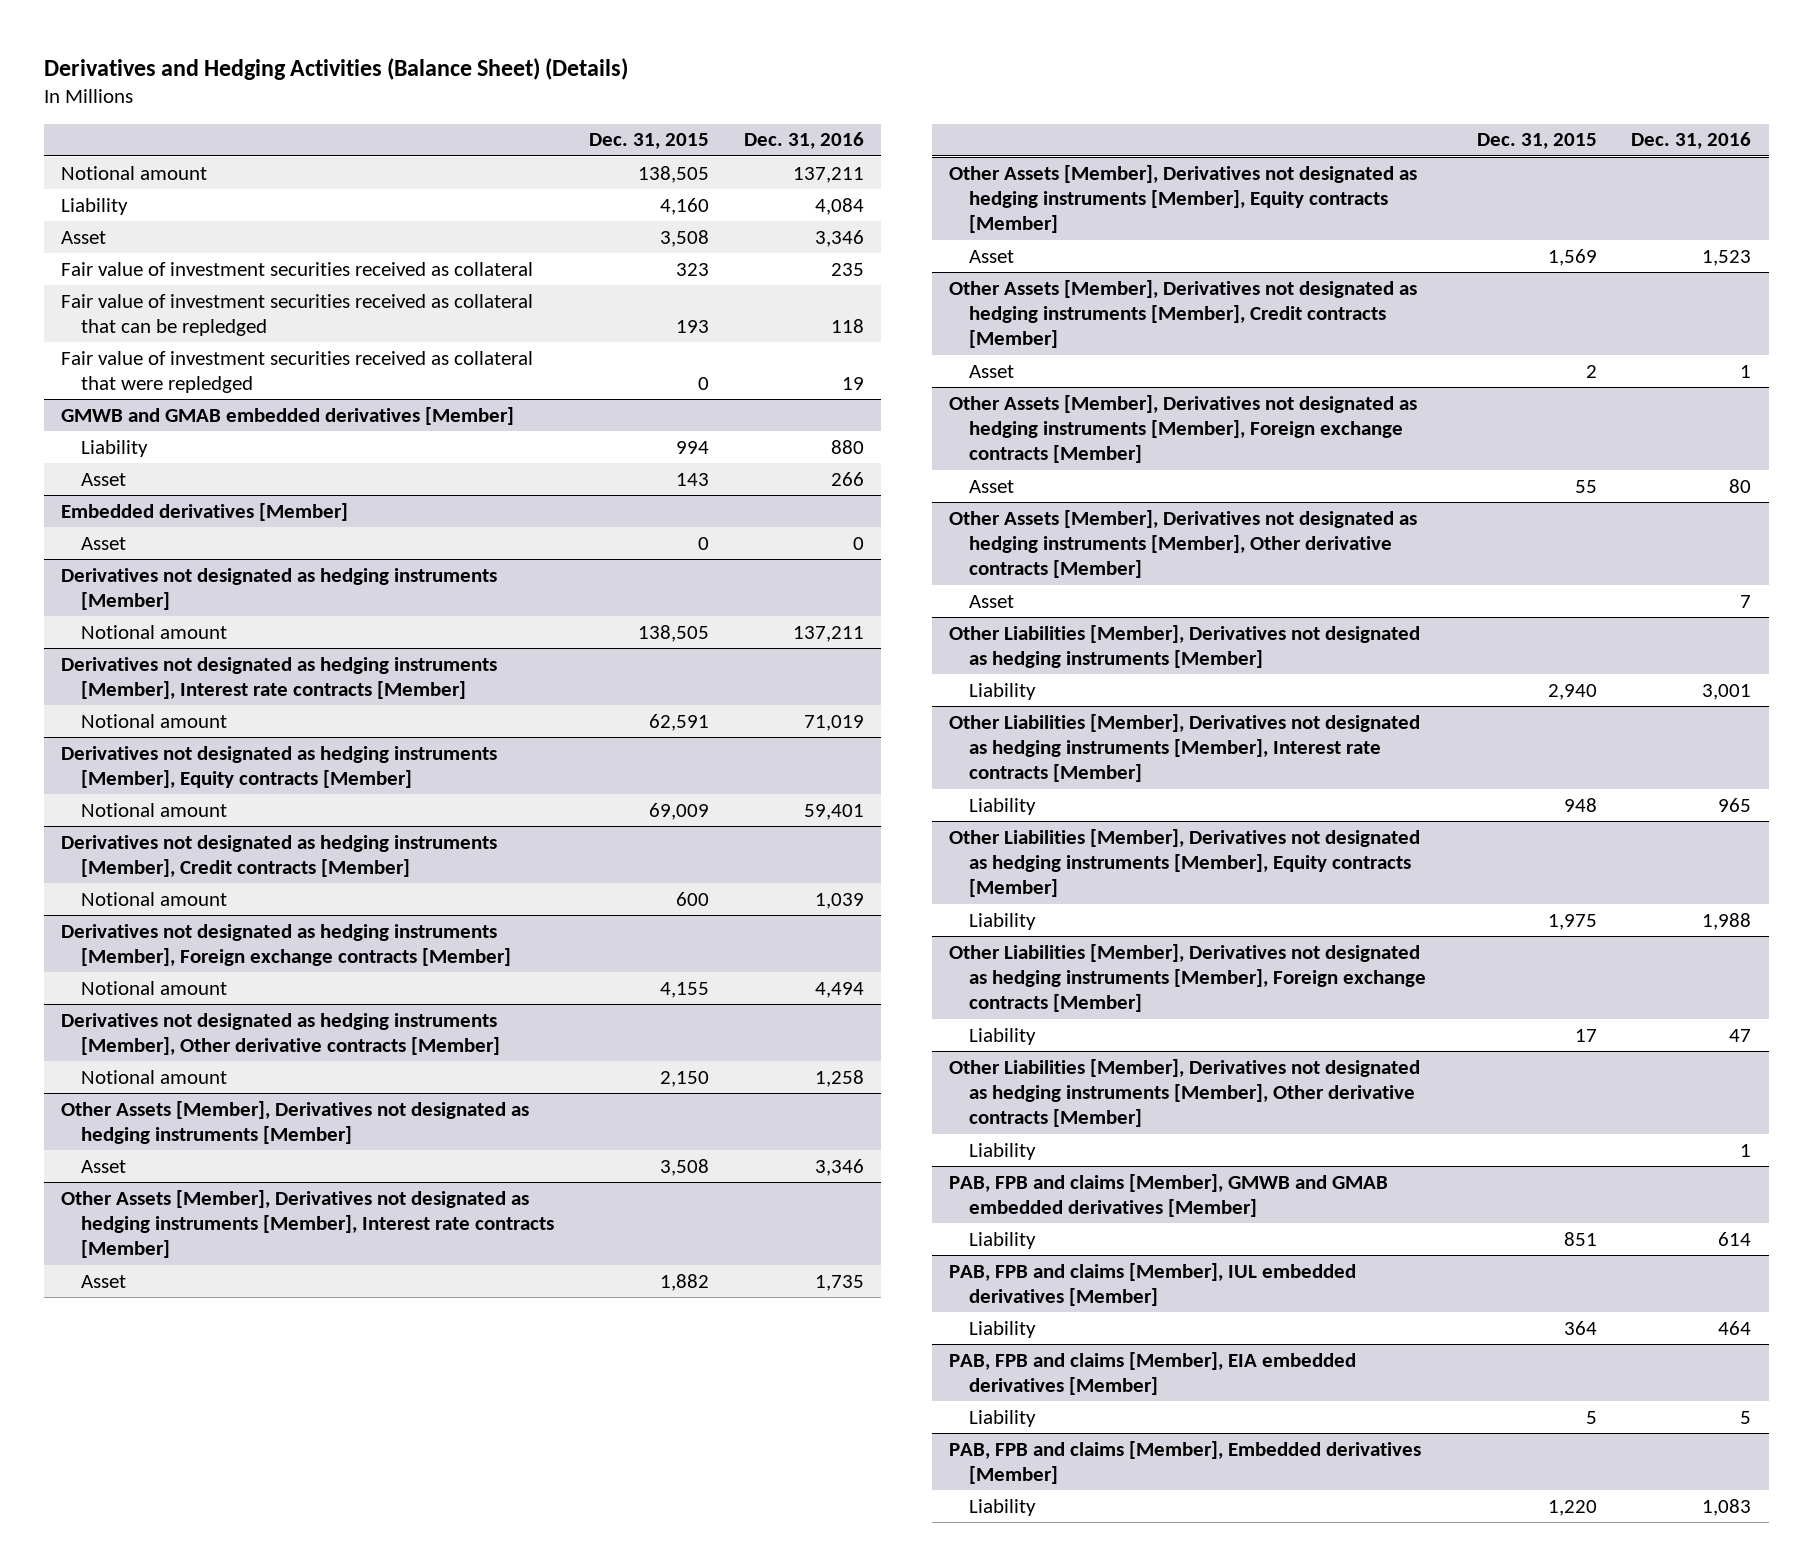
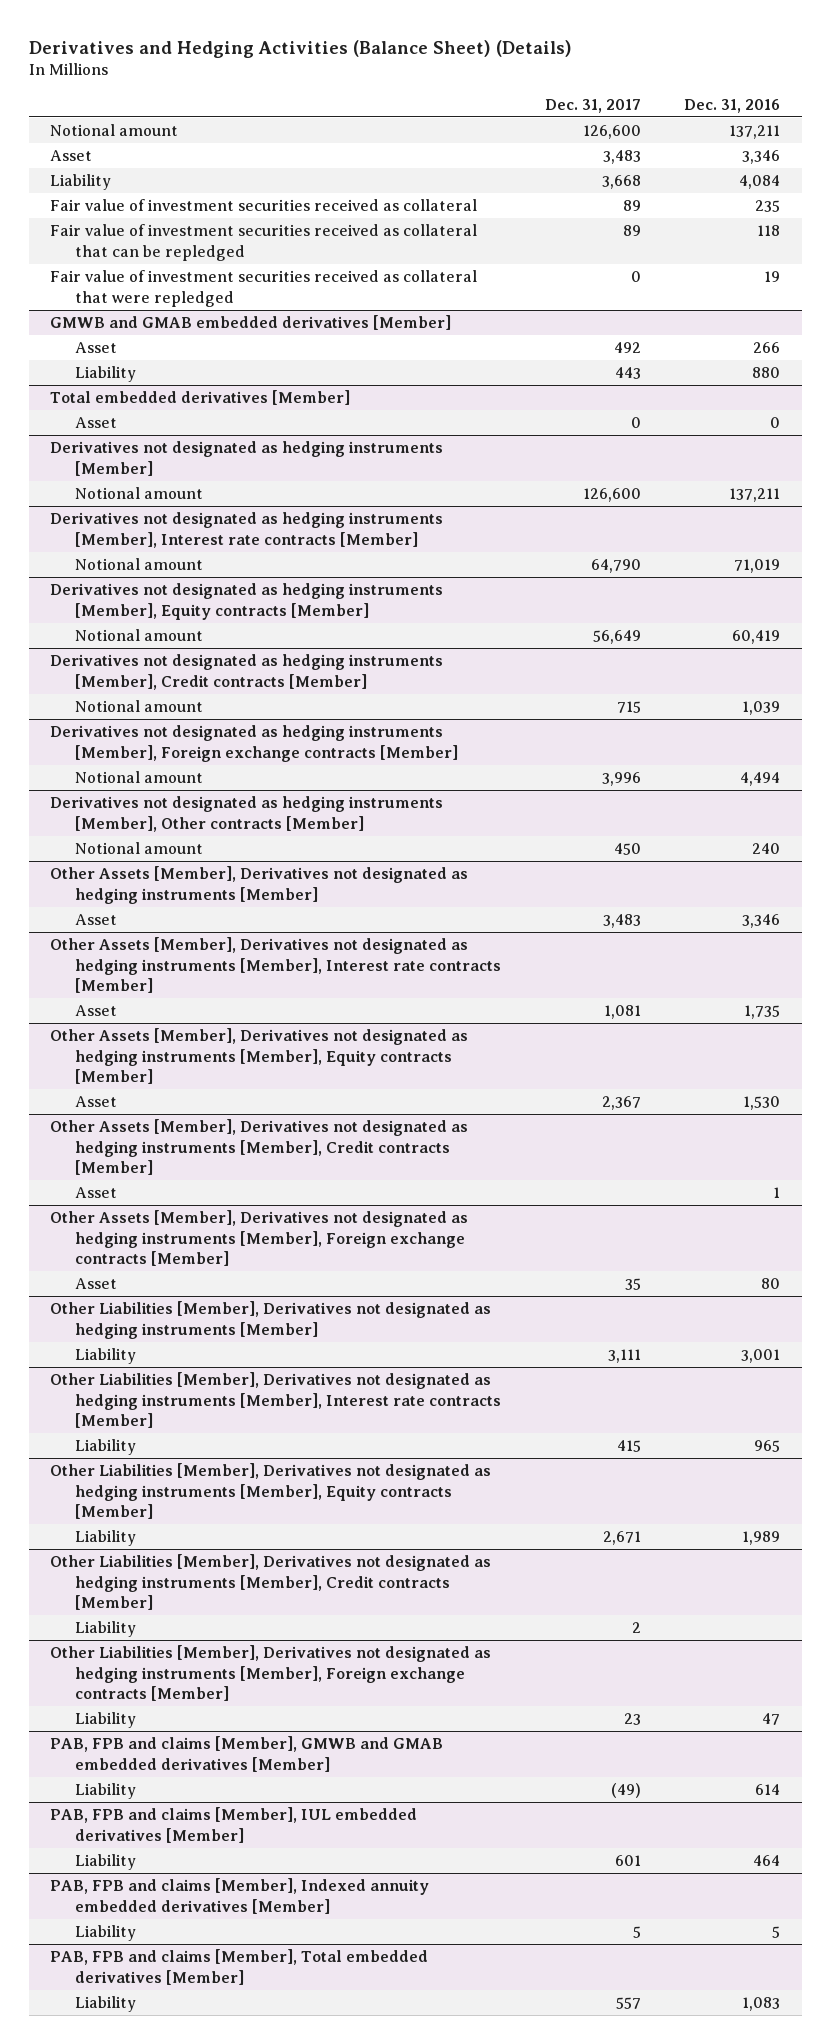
- | Dec. 31, 2015 | Dec. 31, 2016
+ | Dec. 31, 2017 | Dec. 31, 2016
moved down: Liability | 3,668 | 4,084
- Embedded derivatives [Member]
@ GMWB and GMAB embedded derivatives [Member]
moved down: Liability | 443 | 880
+ Total embedded derivatives [Member]
@ Derivatives not designated as hedging instruments [Member], Equity contracts [Member]
- Notional amount | 69,009 | 59,401
+ Notional amount | 56,649 | 60,419
- Derivatives not designated as hedging instruments [Member], Other derivative contracts [Member]
- Notional amount | 2,150 | 1,258
+ Derivatives not designated as hedging instruments [Member], Other contracts [Member]
+ Notional amount | 450 | 240
@ Other Assets [Member], Derivatives not designated as hedging instruments [Member], Equity contracts [Member]
- Asset | 1,569 | 1,523
+ Asset | 2,367 | 1,530
- Other Assets [Member], Derivatives not designated as hedging instruments [Member], Other derivative contracts [Member]
- Asset | | 7
@ Other Liabilities [Member], Derivatives not designated as hedging instruments [Member], Equity contracts [Member]
- Liability | 1,975 | 1,988
+ Liability | 2,671 | 1,989
+ Other Liabilities [Member], Derivatives not designated as hedging instruments [Member], Credit contracts [Member]
+ Liability | 2 |
- Other Liabilities [Member], Derivatives not designated as hedging instruments [Member], Other derivative contracts [Member]
- Liability | | 1
- PAB, FPB and claims [Member], EIA embedded derivatives [Member]
+ PAB, FPB and claims [Member], Indexed annuity embedded derivatives [Member]
- PAB, FPB and claims [Member], Embedded derivatives [Member]
+ PAB, FPB and claims [Member], Total embedded derivatives [Member]

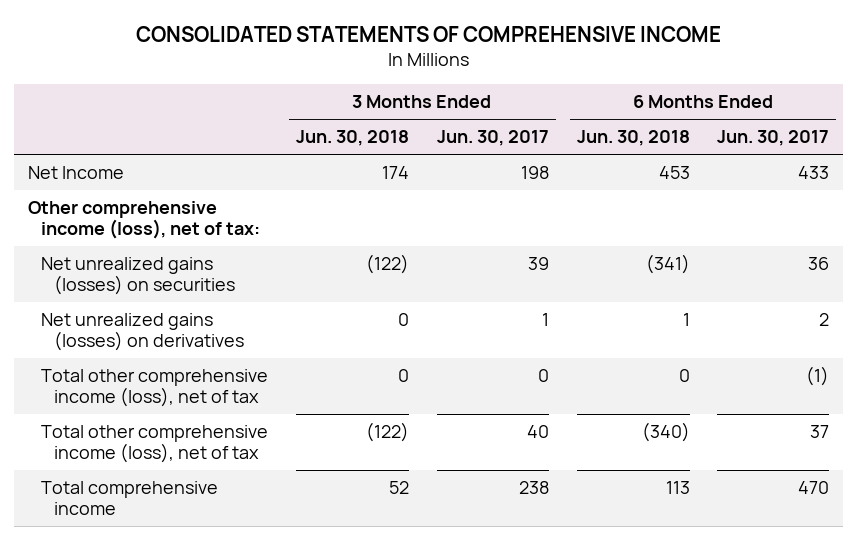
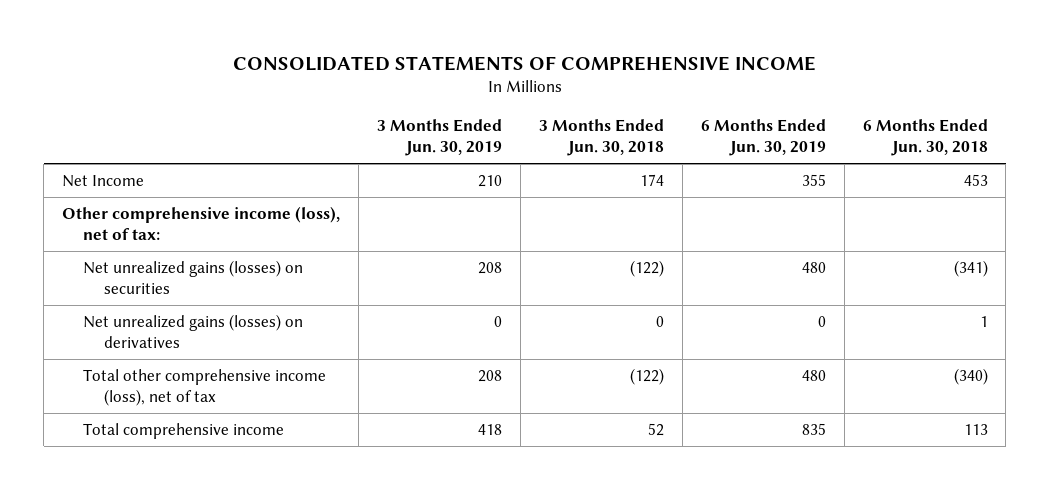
- | 3 Months Ended Jun. 30, 2018 | 3 Months Ended Jun. 30, 2017 | 6 Months Ended Jun. 30, 2018 | 6 Months Ended Jun. 30, 2017
+ | 3 Months Ended Jun. 30, 2019 | 3 Months Ended Jun. 30, 2018 | 6 Months Ended Jun. 30, 2019 | 6 Months Ended Jun. 30, 2018
- Total other comprehensive income (loss), net of tax | 0 | 0 | 0 | (1)

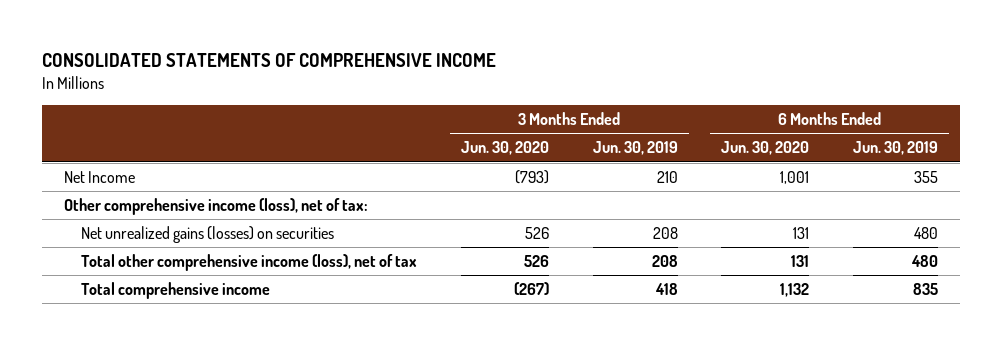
- | 3 Months Ended Jun. 30, 2019 | 3 Months Ended Jun. 30, 2018 | 6 Months Ended Jun. 30, 2019 | 6 Months Ended Jun. 30, 2018
+ | 3 Months Ended Jun. 30, 2020 | 3 Months Ended Jun. 30, 2019 | 6 Months Ended Jun. 30, 2020 | 6 Months Ended Jun. 30, 2019
- Net unrealized gains (losses) on derivatives | 0 | 0 | 0 | 1

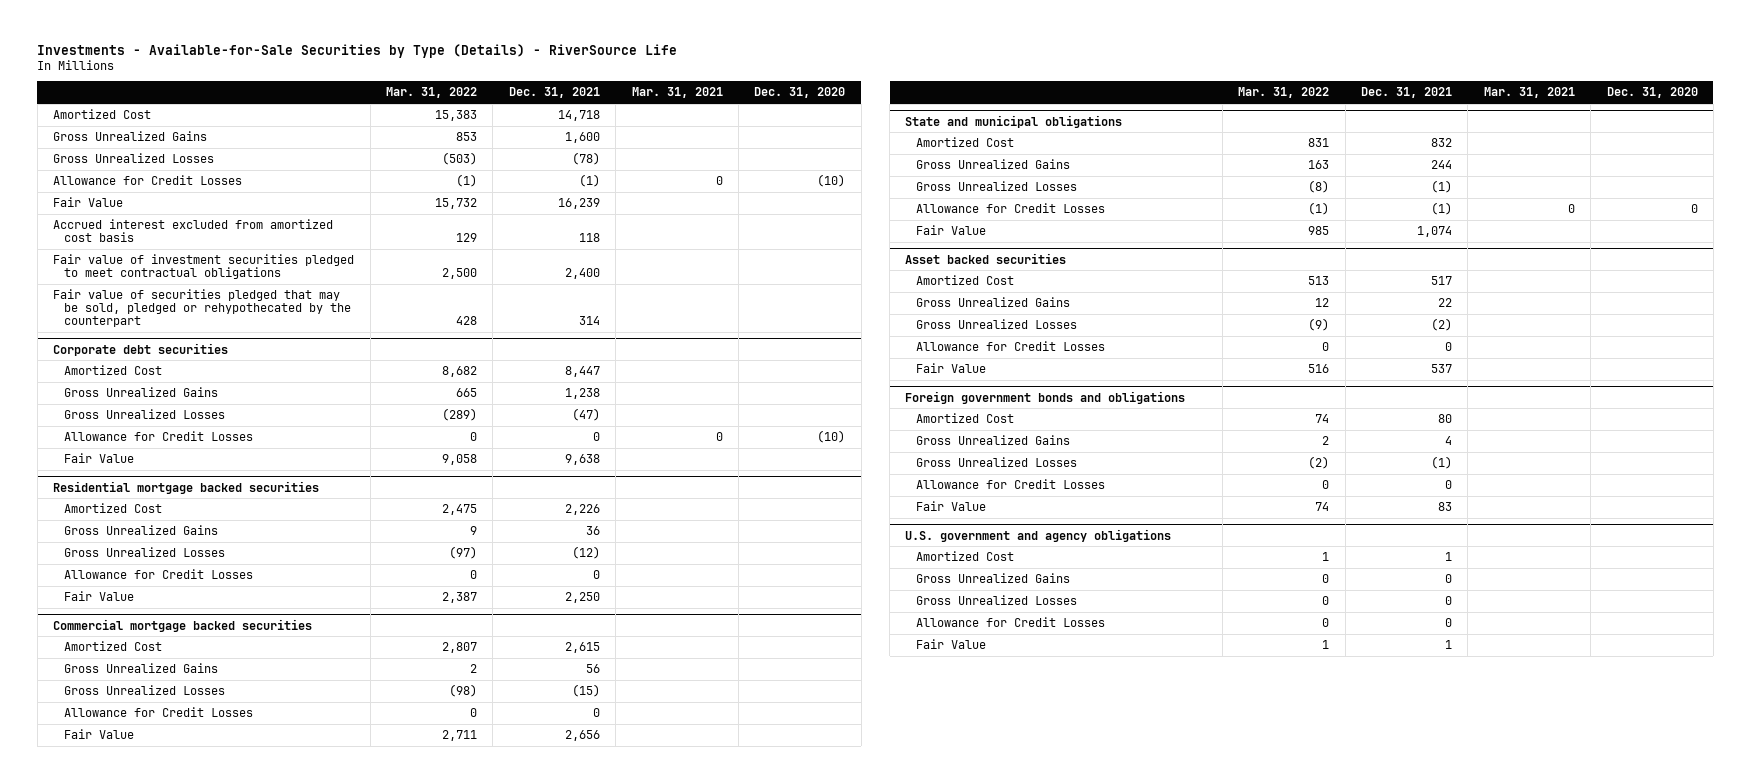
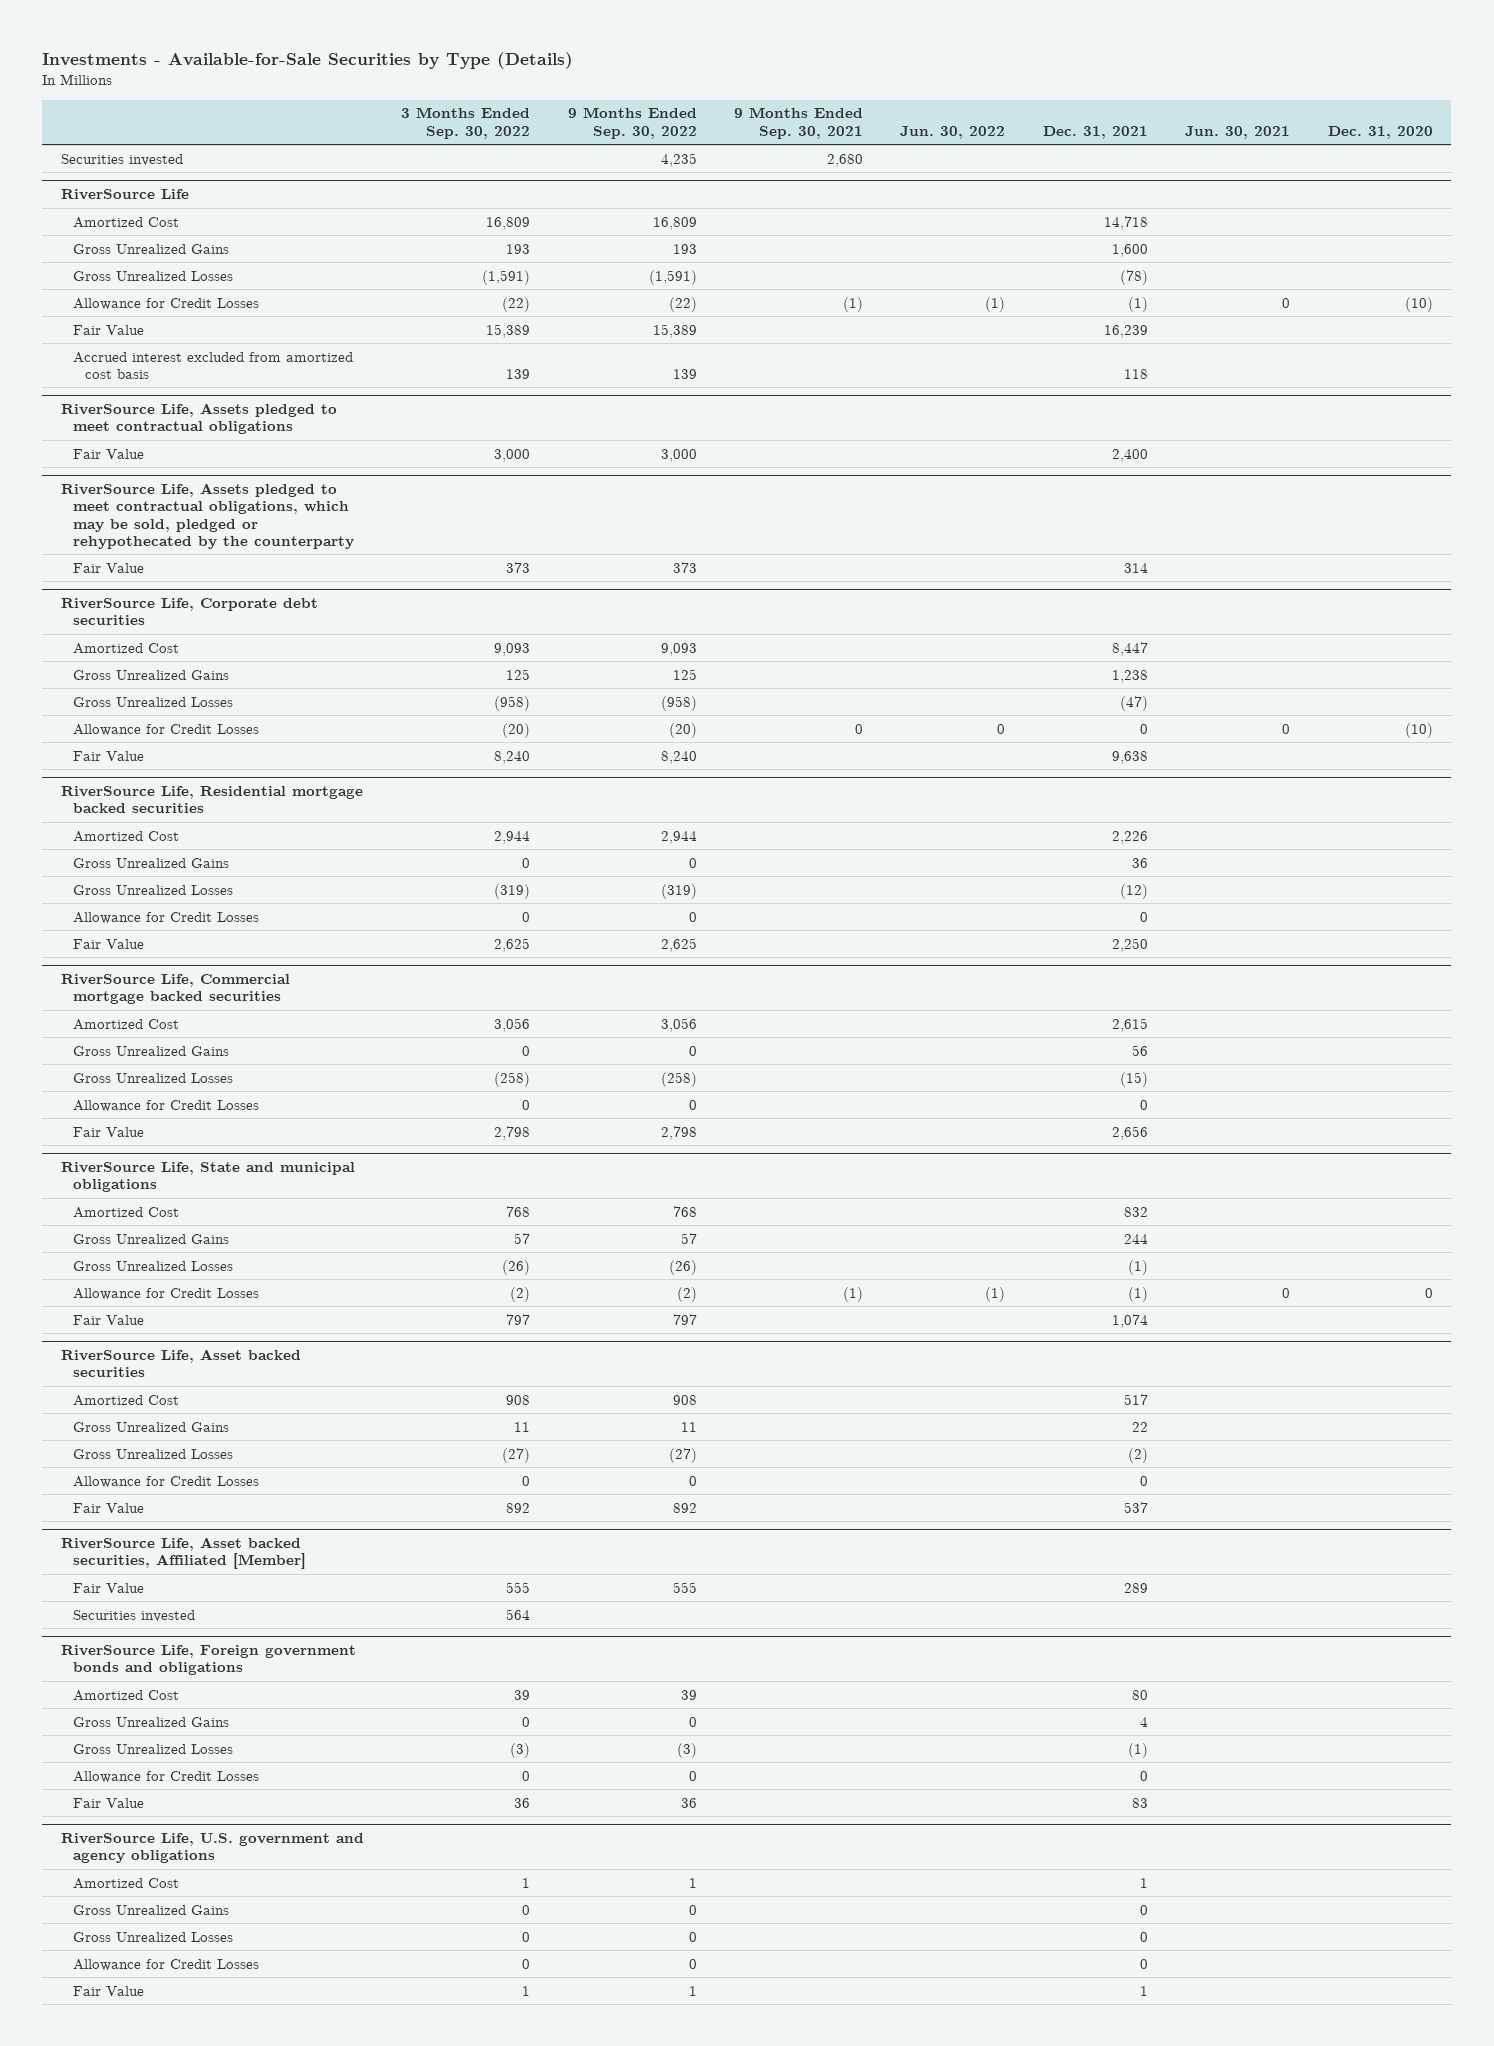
- Investments - Available-for-Sale Securities by Type (Details) - RiverSource Life
+ Investments - Available-for-Sale Securities by Type (Details)
- | Mar. 31, 2022 | Dec. 31, 2021 | Mar. 31, 2021 | Dec. 31, 2020
+ | 3 Months Ended Sep. 30, 2022 | 9 Months Ended Sep. 30, 2022 | 9 Months Ended Sep. 30, 2021 | Jun. 30, 2022 | Dec. 31, 2021 | Jun. 30, 2021 | Dec. 31, 2020
+ Securities invested | | 4,235 | 2,680 | | | |
+ RiverSource Life
- Fair value of investment securities pledged to meet contractual obligations | 2,500 | 2,400 | |
- Fair value of securities pledged that may be sold, pledged or rehypothecated by the counterpart | 428 | 314 | |
- Corporate debt securities
+ RiverSource Life, Assets pledged to meet contractual obligations
+ Fair Value | 3,000 | 3,000 | | | 2,400 | |
+ RiverSource Life, Assets pledged to meet contractual obligations, which may be sold, pledged or rehypothecated by the counterparty
+ Fair Value | 373 | 373 | | | 314 | |
+ RiverSource Life, Corporate debt securities
- Residential mortgage backed securities
+ RiverSource Life, Residential mortgage backed securities
- Commercial mortgage backed securities
+ RiverSource Life, Commercial mortgage backed securities
- State and municipal obligations
+ RiverSource Life, State and municipal obligations
- Asset backed securities
+ RiverSource Life, Asset backed securities
- Foreign government bonds and obligations
+ RiverSource Life, Asset backed securities, Affiliated [Member]
+ Fair Value | 555 | 555 | | | 289 | |
+ Securities invested | 564 | | | | | |
+ RiverSource Life, Foreign government bonds and obligations
- U.S. government and agency obligations
+ RiverSource Life, U.S. government and agency obligations

